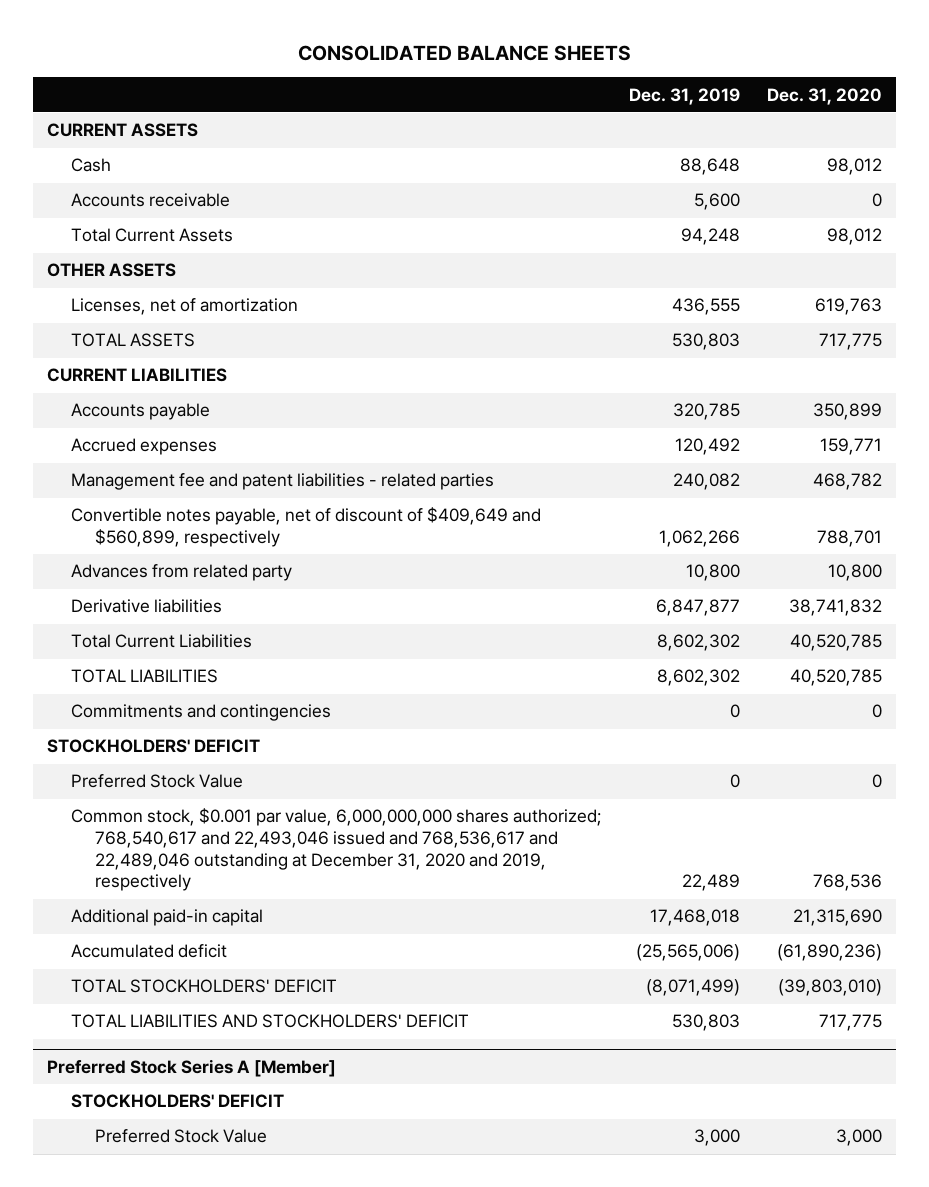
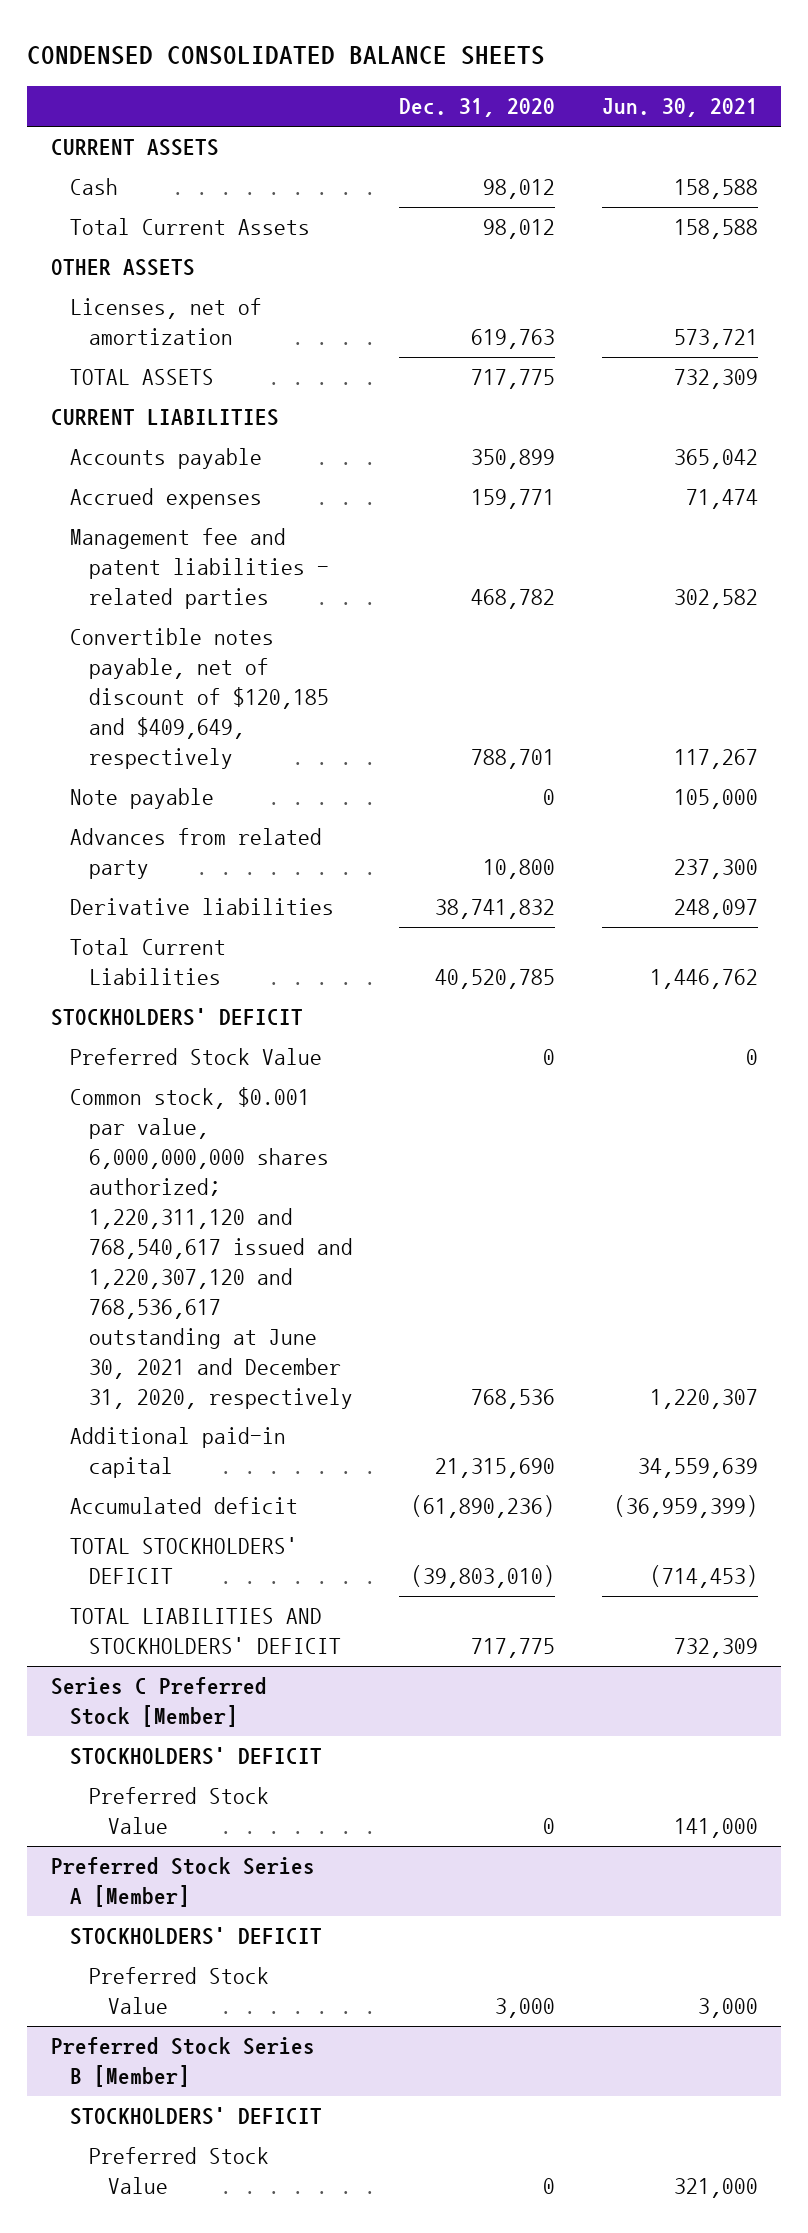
- CONSOLIDATED BALANCE SHEETS
+ CONDENSED CONSOLIDATED BALANCE SHEETS
- | Dec. 31, 2019 | Dec. 31, 2020
+ | Dec. 31, 2020 | Jun. 30, 2021
- Accounts receivable | 5,600 | 0
- Convertible notes payable, net of discount of $409,649 and $560,899, respectively | 1,062,266 | 788,701
+ Convertible notes payable, net of discount of $120,185 and $409,649, respectively | 788,701 | 117,267
+ Note payable | 0 | 105,000
- TOTAL LIABILITIES | 8,602,302 | 40,520,785
- Commitments and contingencies | 0 | 0
- Common stock, $0.001 par value, 6,000,000,000 shares authorized; 768,540,617 and 22,493,046 issued and 768,536,617 and 22,489,046 outstanding at December 31, 2020 and 2019, respectively | 22,489 | 768,536
+ Common stock, $0.001 par value, 6,000,000,000 shares authorized; 1,220,311,120 and 768,540,617 issued and 1,220,307,120 and 768,536,617 outstanding at June 30, 2021 and December 31, 2020, respectively | 768,536 | 1,220,307
+ Series C Preferred Stock [Member]
+ STOCKHOLDERS' DEFICIT
+ Preferred Stock Value | 0 | 141,000
+ Preferred Stock Series B [Member]
+ STOCKHOLDERS' DEFICIT
+ Preferred Stock Value | 0 | 321,000

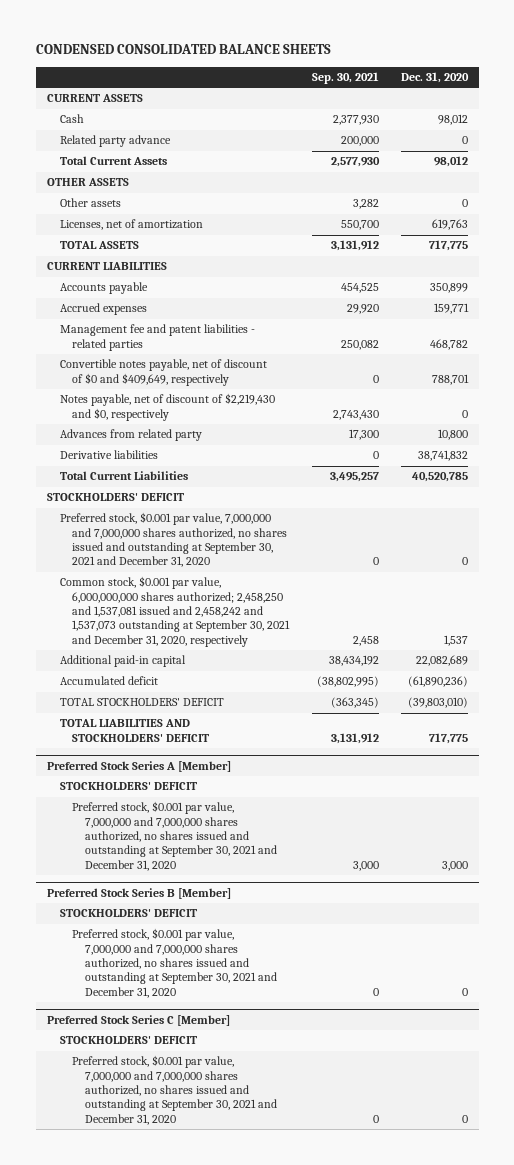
- | Dec. 31, 2020 | Jun. 30, 2021
+ | Sep. 30, 2021 | Dec. 31, 2020
+ Related party advance | 200,000 | 0
+ Other assets | 3,282 | 0
- Convertible notes payable, net of discount of $120,185 and $409,649, respectively | 788,701 | 117,267
- Note payable | 0 | 105,000
+ Convertible notes payable, net of discount of $0 and $409,649, respectively | 0 | 788,701
+ Notes payable, net of discount of $2,219,430 and $0, respectively | 2,743,430 | 0
- Preferred Stock Value | 0 | 0
- Common stock, $0.001 par value, 6,000,000,000 shares authorized; 1,220,311,120 and 768,540,617 issued and 1,220,307,120 and 768,536,617 outstanding at June 30, 2021 and December 31, 2020, respectively | 768,536 | 1,220,307
- Additional paid-in capital | 21,315,690 | 34,559,639
+ Preferred stock, $0.001 par value, 7,000,000 and 7,000,000 shares authorized, no shares issued and outstanding at September 30, 2021 and December 31, 2020 | 0 | 0
+ Common stock, $0.001 par value, 6,000,000,000 shares authorized; 2,458,250 and 1,537,081 issued and 2,458,242 and 1,537,073 outstanding at September 30, 2021 and December 31, 2020, respectively | 2,458 | 1,537
+ Additional paid-in capital | 38,434,192 | 22,082,689
- Series C Preferred Stock [Member]
- STOCKHOLDERS' DEFICIT
- Preferred Stock Value | 0 | 141,000
@ Preferred Stock Series A [Member]
- Preferred Stock Value | 3,000 | 3,000
+ Preferred stock, $0.001 par value, 7,000,000 and 7,000,000 shares authorized, no shares issued and outstanding at September 30, 2021 and December 31, 2020 | 3,000 | 3,000
@ Preferred Stock Series B [Member]
- Preferred Stock Value | 0 | 321,000
+ Preferred stock, $0.001 par value, 7,000,000 and 7,000,000 shares authorized, no shares issued and outstanding at September 30, 2021 and December 31, 2020 | 0 | 0
+ Preferred Stock Series C [Member]
+ STOCKHOLDERS' DEFICIT
+ Preferred stock, $0.001 par value, 7,000,000 and 7,000,000 shares authorized, no shares issued and outstanding at September 30, 2021 and December 31, 2020 | 0 | 0

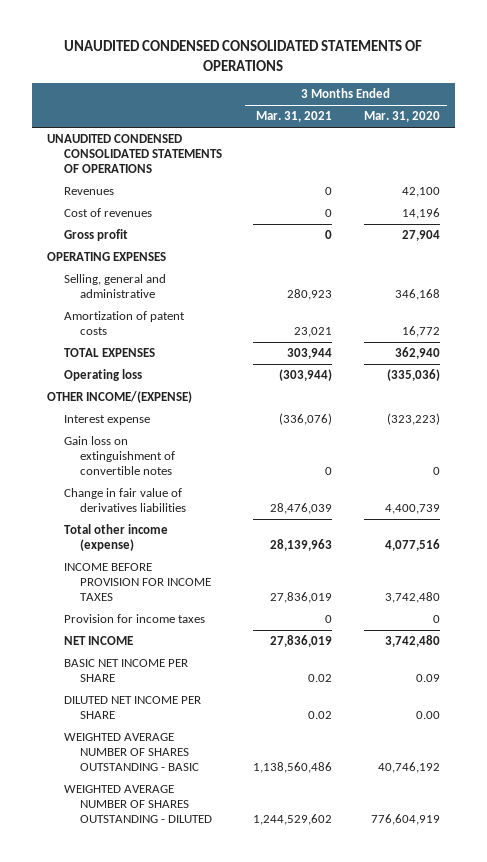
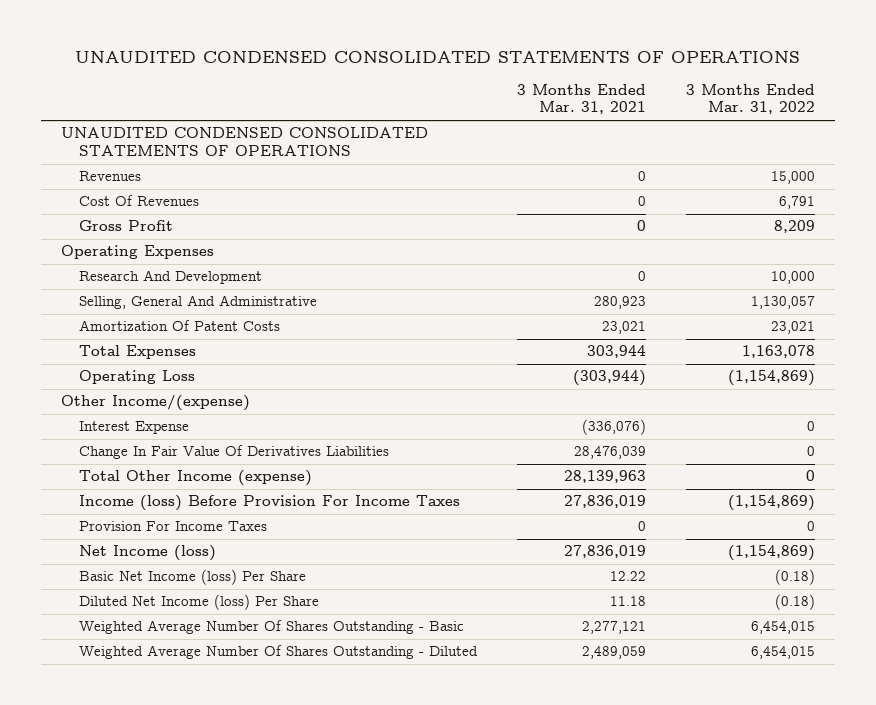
- | 3 Months Ended Mar. 31, 2021 | 3 Months Ended Mar. 31, 2020
+ | 3 Months Ended Mar. 31, 2021 | 3 Months Ended Mar. 31, 2022
- Cost of revenues | 0 | 14,196
- Gross profit | 0 | 27,904
- OPERATING EXPENSES
- Selling, general and administrative | 280,923 | 346,168
- Amortization of patent costs | 23,021 | 16,772
- TOTAL EXPENSES | 303,944 | 362,940
- Operating loss | (303,944) | (335,036)
- OTHER INCOME/(EXPENSE)
- Interest expense | (336,076) | (323,223)
- Gain loss on extinguishment of convertible notes | 0 | 0
- Change in fair value of derivatives liabilities | 28,476,039 | 4,400,739
- Total other income (expense) | 28,139,963 | 4,077,516
- INCOME BEFORE PROVISION FOR INCOME TAXES | 27,836,019 | 3,742,480
- Provision for income taxes | 0 | 0
- NET INCOME | 27,836,019 | 3,742,480
- BASIC NET INCOME PER SHARE | 0.02 | 0.09
- DILUTED NET INCOME PER SHARE | 0.02 | 0.00
- WEIGHTED AVERAGE NUMBER OF SHARES OUTSTANDING - BASIC | 1,138,560,486 | 40,746,192
- WEIGHTED AVERAGE NUMBER OF SHARES OUTSTANDING - DILUTED | 1,244,529,602 | 776,604,919
+ Cost Of Revenues | 0 | 6,791
+ Gross Profit | 0 | 8,209
+ Operating Expenses
+ Research And Development | 0 | 10,000
+ Selling, General And Administrative | 280,923 | 1,130,057
+ Amortization Of Patent Costs | 23,021 | 23,021
+ Total Expenses | 303,944 | 1,163,078
+ Operating Loss | (303,944) | (1,154,869)
+ Other Income/(expense)
+ Interest Expense | (336,076) | 0
+ Change In Fair Value Of Derivatives Liabilities | 28,476,039 | 0
+ Total Other Income (expense) | 28,139,963 | 0
+ Income (loss) Before Provision For Income Taxes | 27,836,019 | (1,154,869)
+ Provision For Income Taxes | 0 | 0
+ Net Income (loss) | 27,836,019 | (1,154,869)
+ Basic Net Income (loss) Per Share | 12.22 | (0.18)
+ Diluted Net Income (loss) Per Share | 11.18 | (0.18)
+ Weighted Average Number Of Shares Outstanding - Basic | 2,277,121 | 6,454,015
+ Weighted Average Number Of Shares Outstanding - Diluted | 2,489,059 | 6,454,015

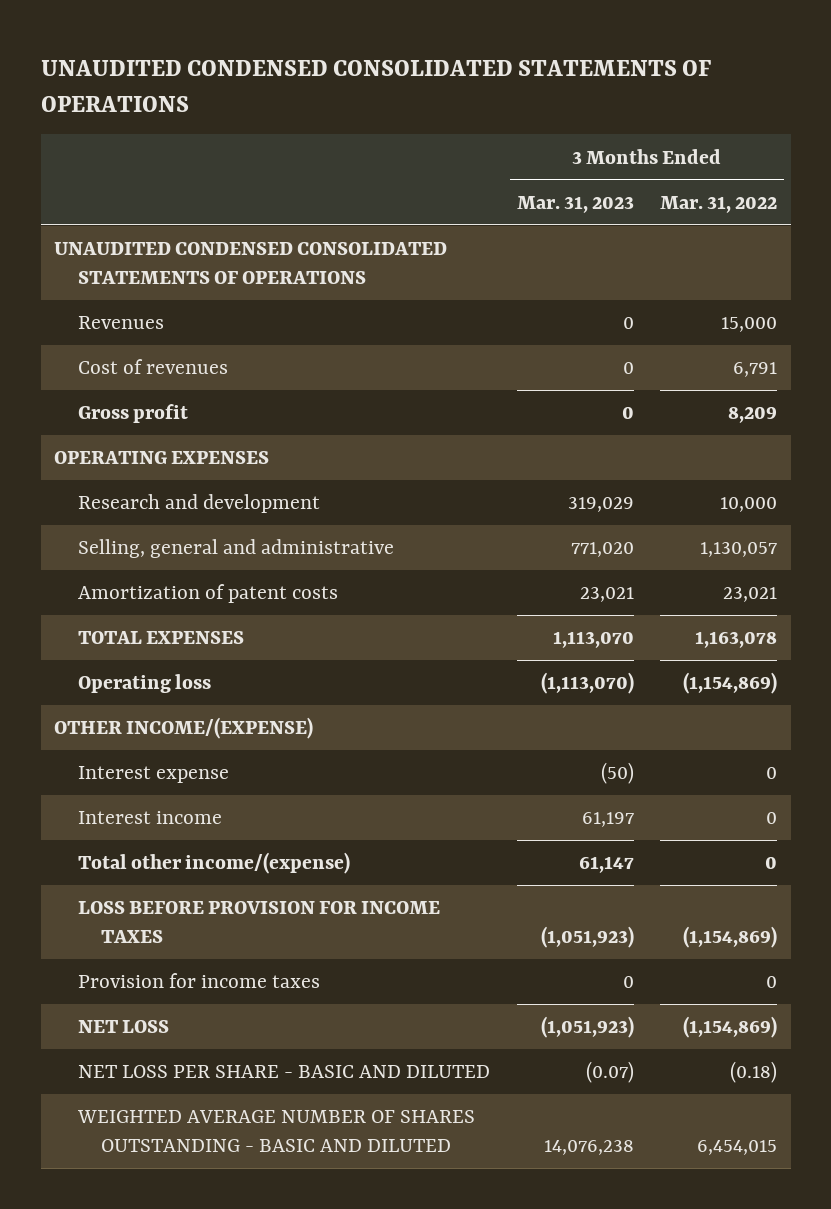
- | 3 Months Ended Mar. 31, 2021 | 3 Months Ended Mar. 31, 2022
+ | 3 Months Ended Mar. 31, 2023 | 3 Months Ended Mar. 31, 2022
- Cost Of Revenues | 0 | 6,791
- Gross Profit | 0 | 8,209
- Operating Expenses
- Research And Development | 0 | 10,000
- Selling, General And Administrative | 280,923 | 1,130,057
- Amortization Of Patent Costs | 23,021 | 23,021
- Total Expenses | 303,944 | 1,163,078
- Operating Loss | (303,944) | (1,154,869)
- Other Income/(expense)
- Interest Expense | (336,076) | 0
- Change In Fair Value Of Derivatives Liabilities | 28,476,039 | 0
- Total Other Income (expense) | 28,139,963 | 0
- Income (loss) Before Provision For Income Taxes | 27,836,019 | (1,154,869)
- Provision For Income Taxes | 0 | 0
- Net Income (loss) | 27,836,019 | (1,154,869)
- Basic Net Income (loss) Per Share | 12.22 | (0.18)
- Diluted Net Income (loss) Per Share | 11.18 | (0.18)
- Weighted Average Number Of Shares Outstanding - Basic | 2,277,121 | 6,454,015
- Weighted Average Number Of Shares Outstanding - Diluted | 2,489,059 | 6,454,015
+ Cost of revenues | 0 | 6,791
+ Gross profit | 0 | 8,209
+ OPERATING EXPENSES
+ Research and development | 319,029 | 10,000
+ Selling, general and administrative | 771,020 | 1,130,057
+ Amortization of patent costs | 23,021 | 23,021
+ TOTAL EXPENSES | 1,113,070 | 1,163,078
+ Operating loss | (1,113,070) | (1,154,869)
+ OTHER INCOME/(EXPENSE)
+ Interest expense | (50) | 0
+ Interest income | 61,197 | 0
+ Total other income/(expense) | 61,147 | 0
+ LOSS BEFORE PROVISION FOR INCOME TAXES | (1,051,923) | (1,154,869)
+ Provision for income taxes | 0 | 0
+ NET LOSS | (1,051,923) | (1,154,869)
+ NET LOSS PER SHARE - BASIC AND DILUTED | (0.07) | (0.18)
+ WEIGHTED AVERAGE NUMBER OF SHARES OUTSTANDING - BASIC AND DILUTED | 14,076,238 | 6,454,015

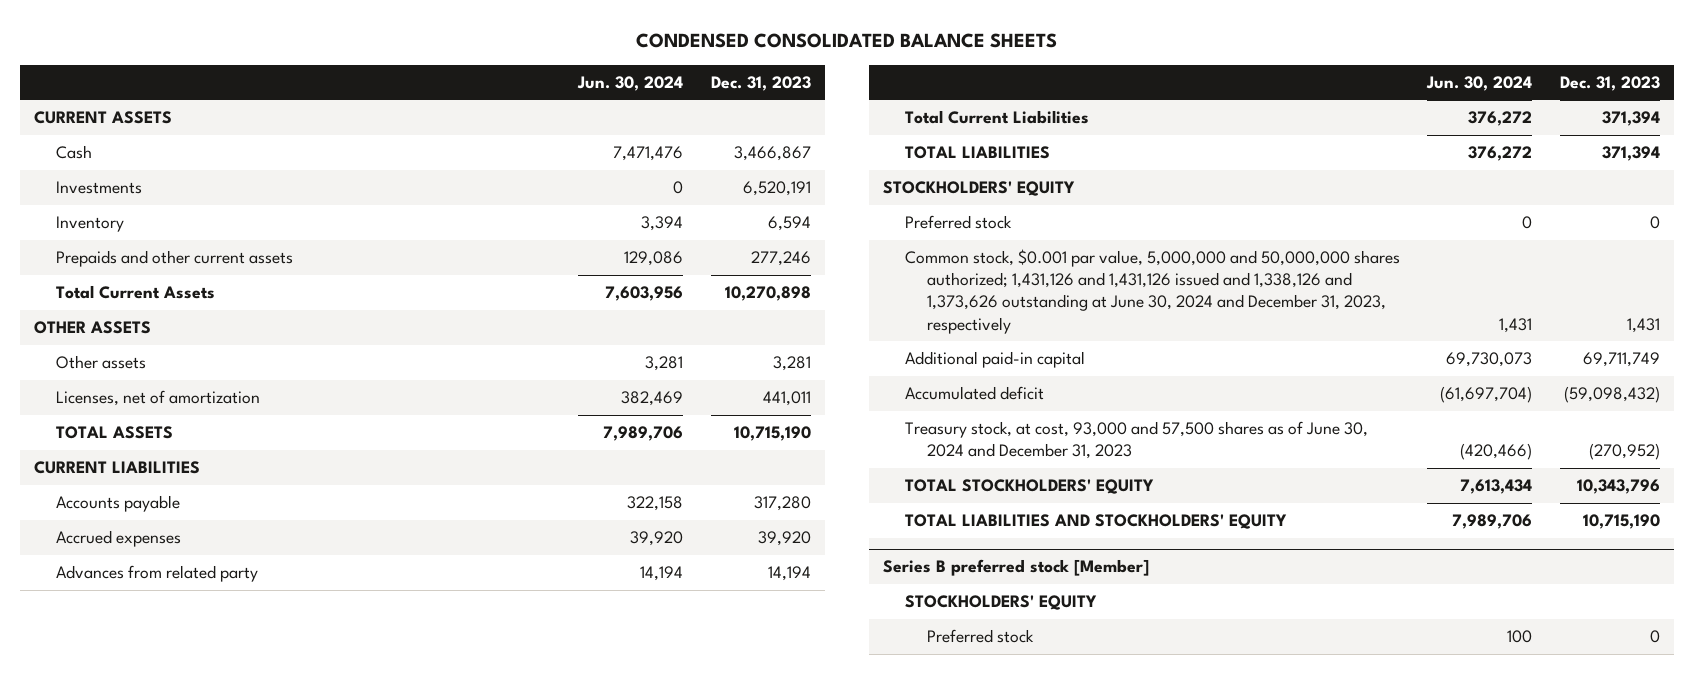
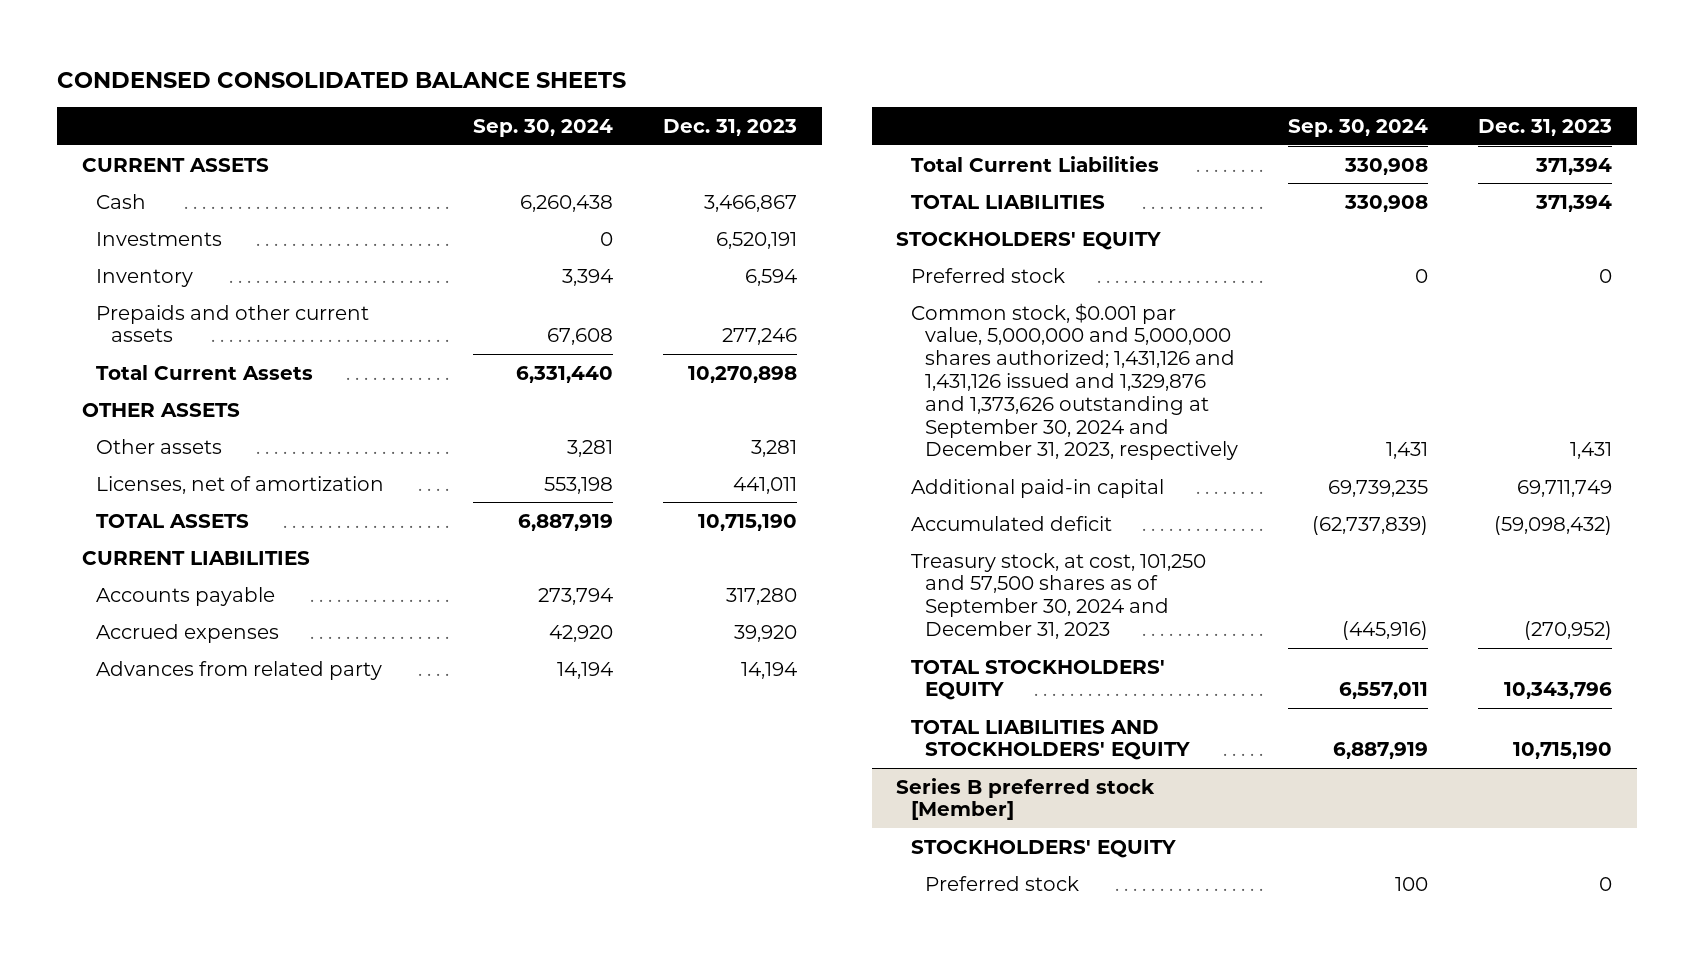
- | Jun. 30, 2024 | Dec. 31, 2023
+ | Sep. 30, 2024 | Dec. 31, 2023
- Common stock, $0.001 par value, 5,000,000 and 50,000,000 shares authorized; 1,431,126 and 1,431,126 issued and 1,338,126 and 1,373,626 outstanding at June 30, 2024 and December 31, 2023, respectively | 1,431 | 1,431
+ Common stock, $0.001 par value, 5,000,000 and 5,000,000 shares authorized; 1,431,126 and 1,431,126 issued and 1,329,876 and 1,373,626 outstanding at September 30, 2024 and December 31, 2023, respectively | 1,431 | 1,431
- Treasury stock, at cost, 93,000 and 57,500 shares as of June 30, 2024 and December 31, 2023 | (420,466) | (270,952)
+ Treasury stock, at cost, 101,250 and 57,500 shares as of September 30, 2024 and December 31, 2023 | (445,916) | (270,952)

